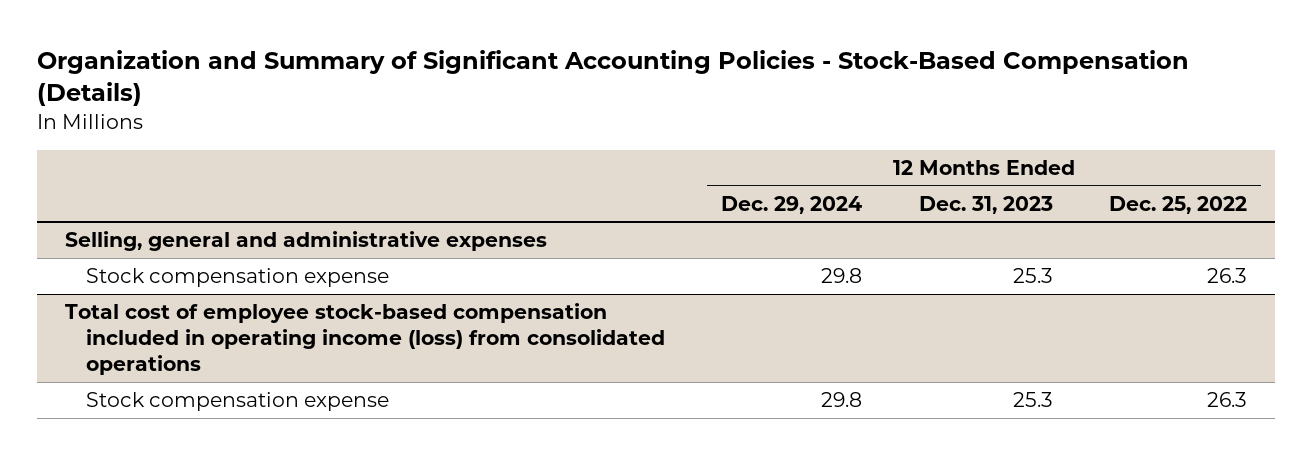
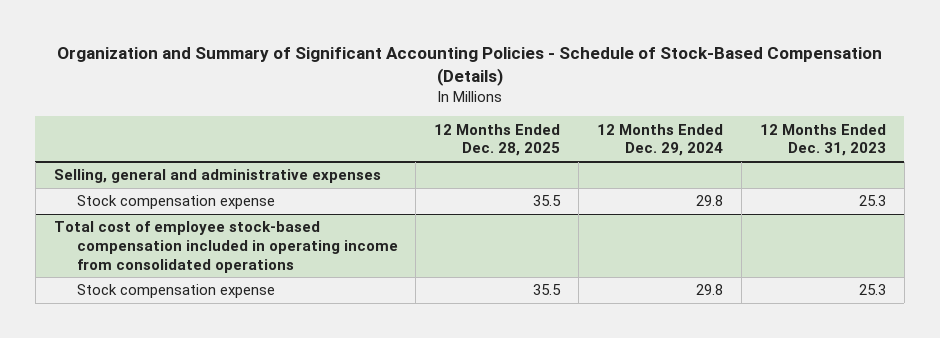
- Organization and Summary of Significant Accounting Policies - Stock-Based Compensation (Details)
+ Organization and Summary of Significant Accounting Policies - Schedule of Stock-Based Compensation (Details)
- | 12 Months Ended Dec. 29, 2024 | 12 Months Ended Dec. 31, 2023 | 12 Months Ended Dec. 25, 2022
+ | 12 Months Ended Dec. 28, 2025 | 12 Months Ended Dec. 29, 2024 | 12 Months Ended Dec. 31, 2023
- Total cost of employee stock-based compensation included in operating income (loss) from consolidated operations
+ Total cost of employee stock-based compensation included in operating income from consolidated operations

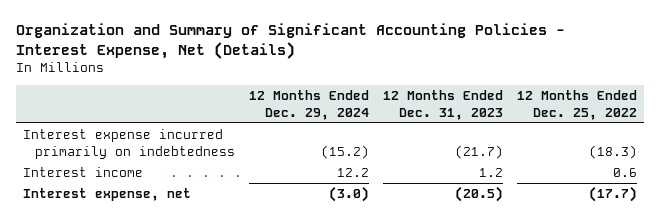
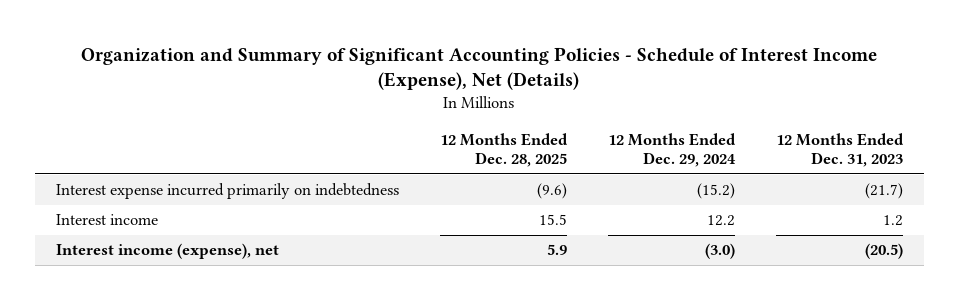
- Organization and Summary of Significant Accounting Policies - Interest Expense, Net (Details)
+ Organization and Summary of Significant Accounting Policies - Schedule of Interest Income (Expense), Net (Details)
- | 12 Months Ended Dec. 29, 2024 | 12 Months Ended Dec. 31, 2023 | 12 Months Ended Dec. 25, 2022
+ | 12 Months Ended Dec. 28, 2025 | 12 Months Ended Dec. 29, 2024 | 12 Months Ended Dec. 31, 2023
- Interest expense, net | (3.0) | (20.5) | (17.7)
+ Interest income (expense), net | 5.9 | (3.0) | (20.5)

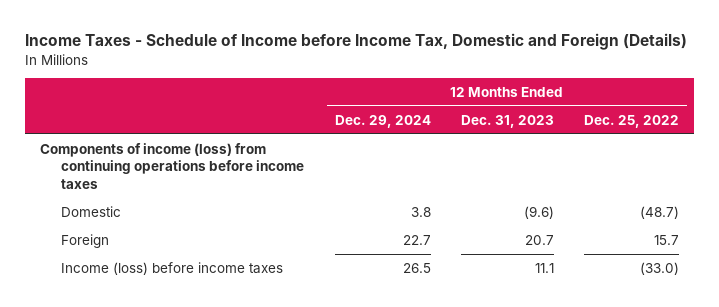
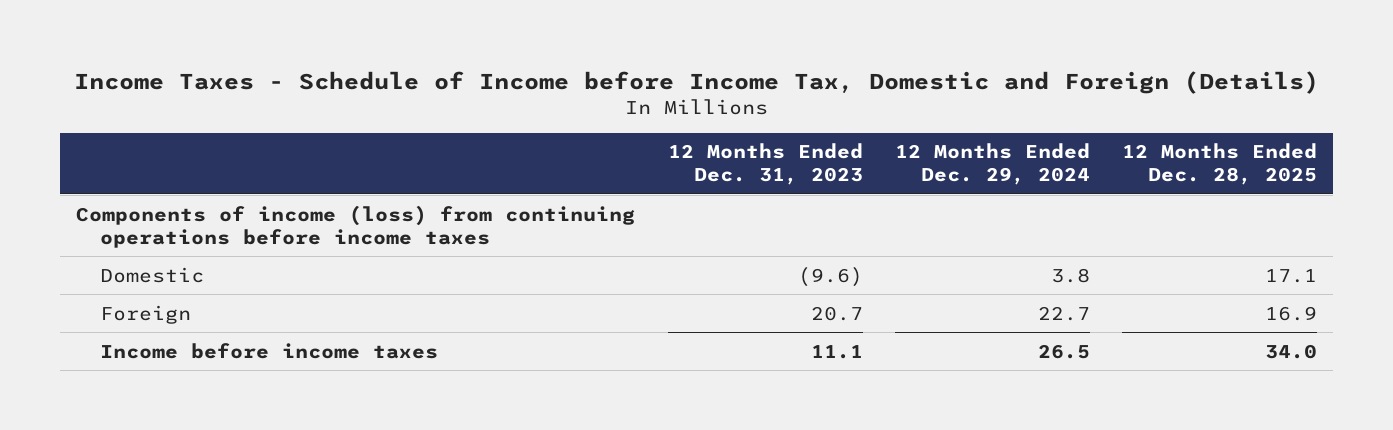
- | 12 Months Ended Dec. 29, 2024 | 12 Months Ended Dec. 31, 2023 | 12 Months Ended Dec. 25, 2022
+ | 12 Months Ended Dec. 31, 2023 | 12 Months Ended Dec. 29, 2024 | 12 Months Ended Dec. 28, 2025
- Income (loss) before income taxes | 26.5 | 11.1 | (33.0)
+ Income before income taxes | 11.1 | 26.5 | 34.0

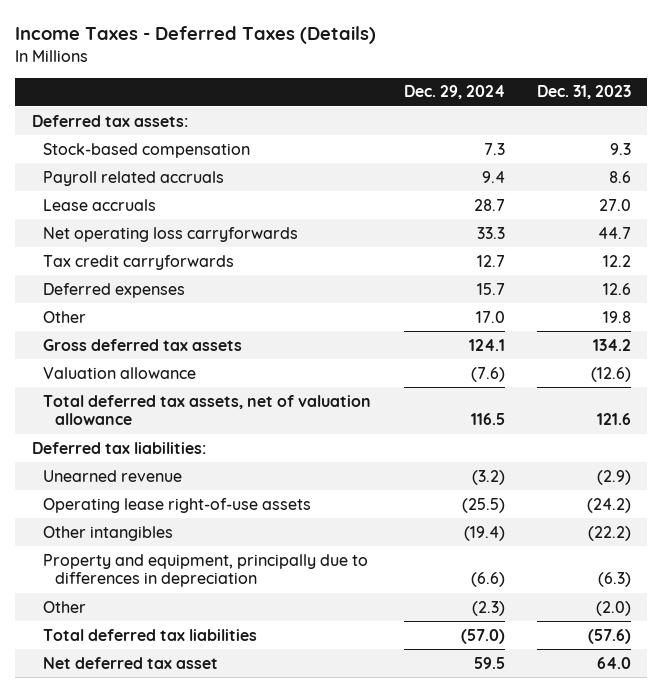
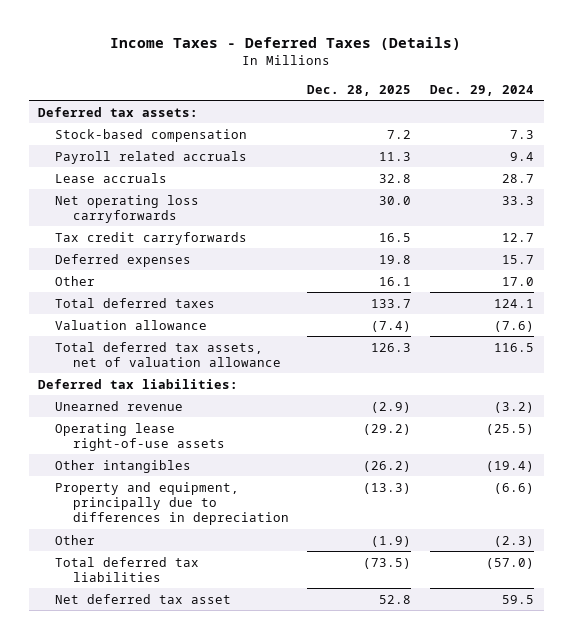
- | Dec. 29, 2024 | Dec. 31, 2023
+ | Dec. 28, 2025 | Dec. 29, 2024
- Gross deferred tax assets | 124.1 | 134.2
+ Total deferred taxes | 133.7 | 124.1

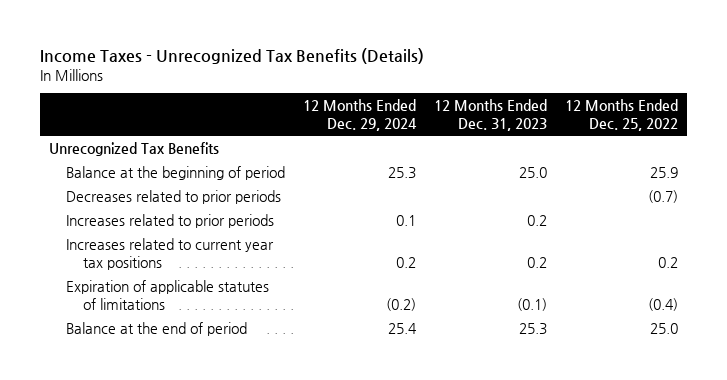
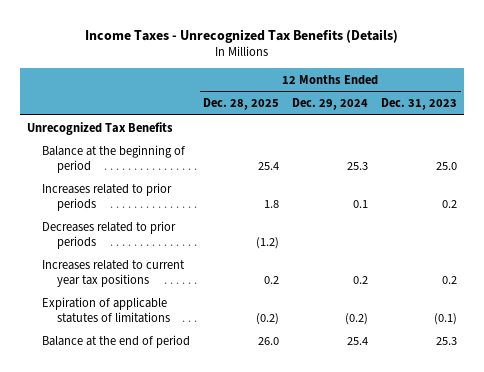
- | 12 Months Ended Dec. 29, 2024 | 12 Months Ended Dec. 31, 2023 | 12 Months Ended Dec. 25, 2022
+ | 12 Months Ended Dec. 28, 2025 | 12 Months Ended Dec. 29, 2024 | 12 Months Ended Dec. 31, 2023
moved down: Decreases related to prior periods | (1.2) | |

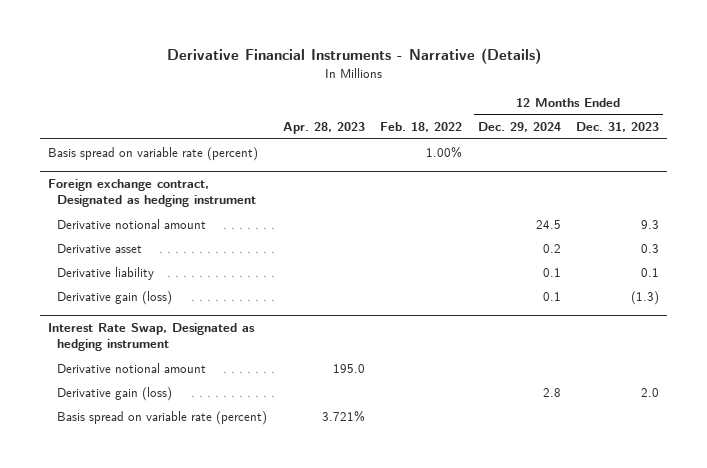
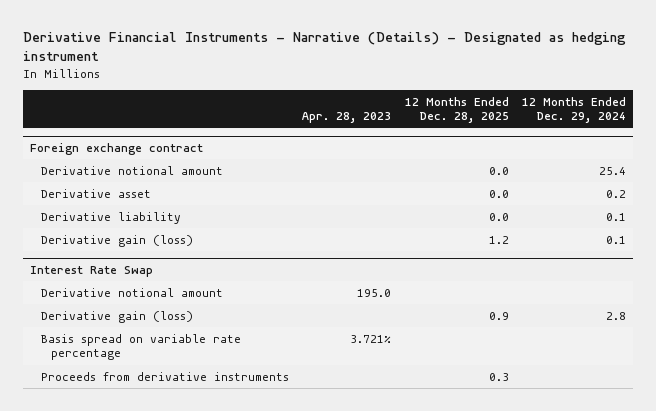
- Derivative Financial Instruments - Narrative (Details)
+ Derivative Financial Instruments - Narrative (Details) - Designated as hedging instrument
- | Apr. 28, 2023 | Feb. 18, 2022 | 12 Months Ended Dec. 29, 2024 | 12 Months Ended Dec. 31, 2023
+ | Apr. 28, 2023 | 12 Months Ended Dec. 28, 2025 | 12 Months Ended Dec. 29, 2024
- Basis spread on variable rate (percent) | | 1.00% | |
- Foreign exchange contract, Designated as hedging instrument
- Derivative notional amount | | | 24.5 | 9.3
+ Foreign exchange contract
+ Derivative notional amount | | 0.0 | 25.4
- Interest Rate Swap, Designated as hedging instrument
+ Interest Rate Swap
- Basis spread on variable rate (percent) | 3.721% | | |
+ Basis spread on variable rate percentage | 3.721% | |
+ Proceeds from derivative instruments | | 0.3 |

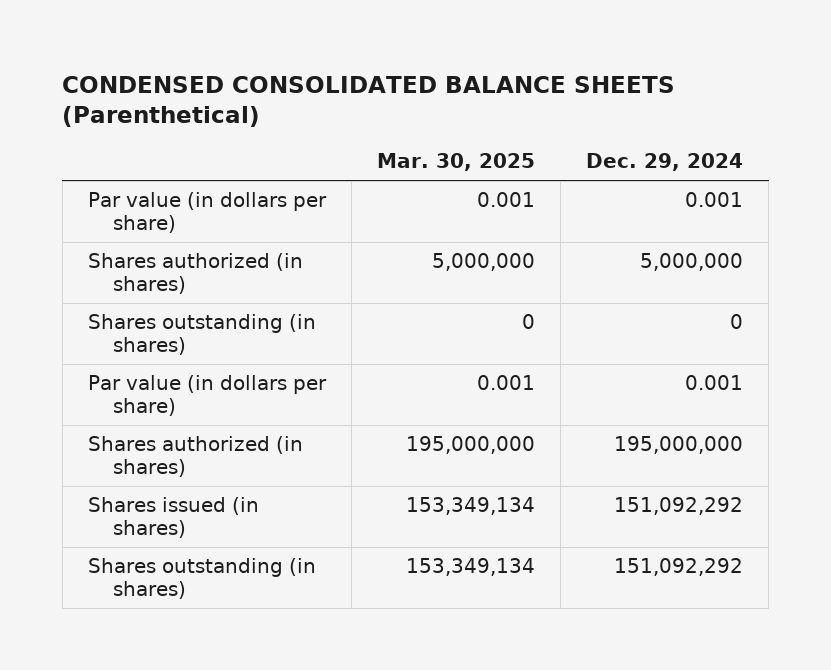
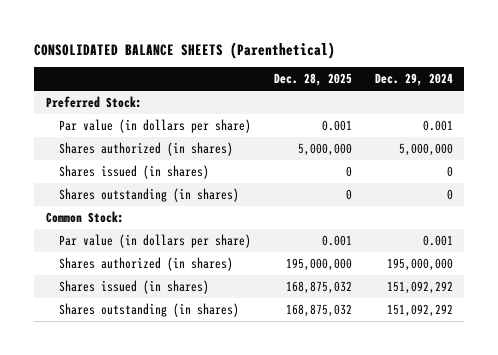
- CONDENSED CONSOLIDATED BALANCE SHEETS (Parenthetical)
+ CONSOLIDATED BALANCE SHEETS (Parenthetical)
- | Mar. 30, 2025 | Dec. 29, 2024
+ | Dec. 28, 2025 | Dec. 29, 2024
+ Preferred Stock:
+ Shares issued (in shares) | 0 | 0
+ Common Stock:

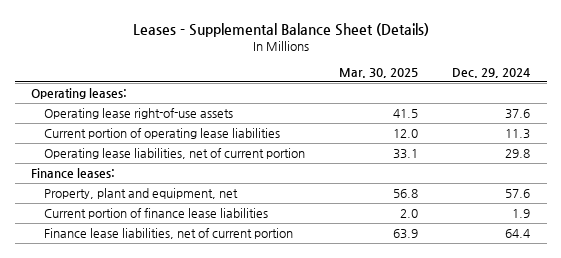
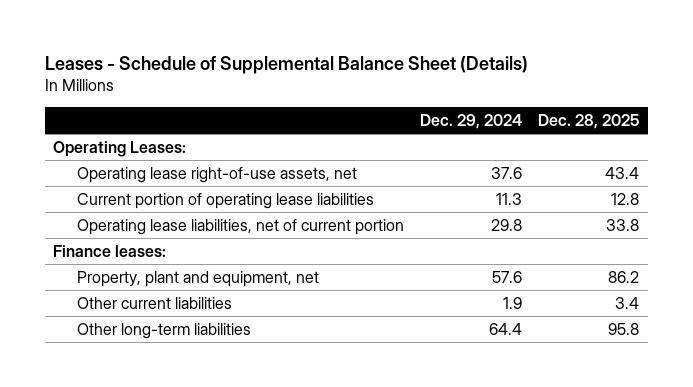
- Leases - Supplemental Balance Sheet (Details)
+ Leases - Schedule of Supplemental Balance Sheet (Details)
- | Mar. 30, 2025 | Dec. 29, 2024
+ | Dec. 29, 2024 | Dec. 28, 2025
- Operating leases:
- Operating lease right-of-use assets | 41.5 | 37.6
+ Operating Leases:
+ Operating lease right-of-use assets, net | 37.6 | 43.4
- Current portion of finance lease liabilities | 2.0 | 1.9
- Finance lease liabilities, net of current portion | 63.9 | 64.4
+ Other current liabilities | 1.9 | 3.4
+ Other long-term liabilities | 64.4 | 95.8

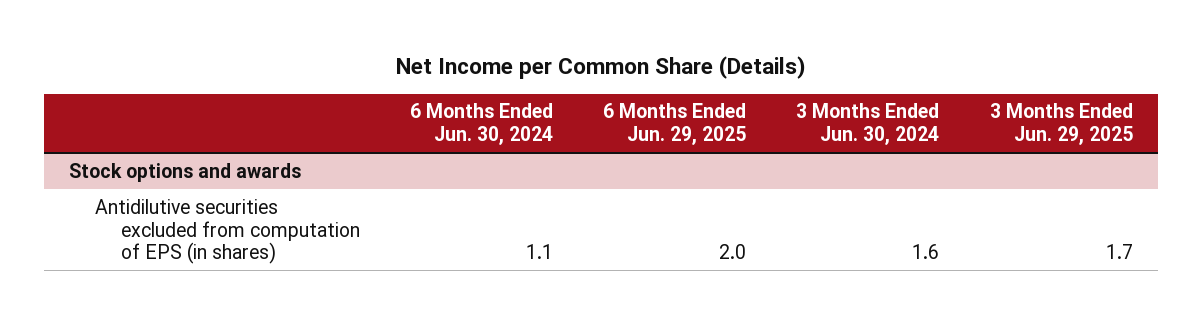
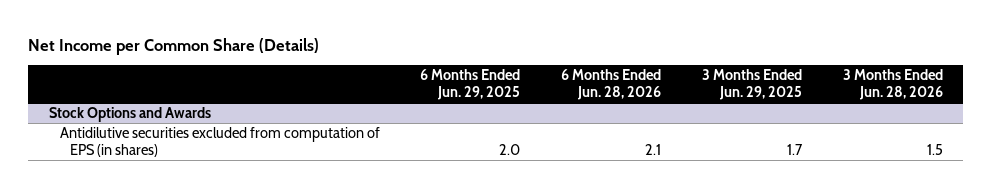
- | 6 Months Ended Jun. 30, 2024 | 6 Months Ended Jun. 29, 2025 | 3 Months Ended Jun. 30, 2024 | 3 Months Ended Jun. 29, 2025
+ | 6 Months Ended Jun. 29, 2025 | 6 Months Ended Jun. 28, 2026 | 3 Months Ended Jun. 29, 2025 | 3 Months Ended Jun. 28, 2026
- Stock options and awards
+ Stock Options and Awards

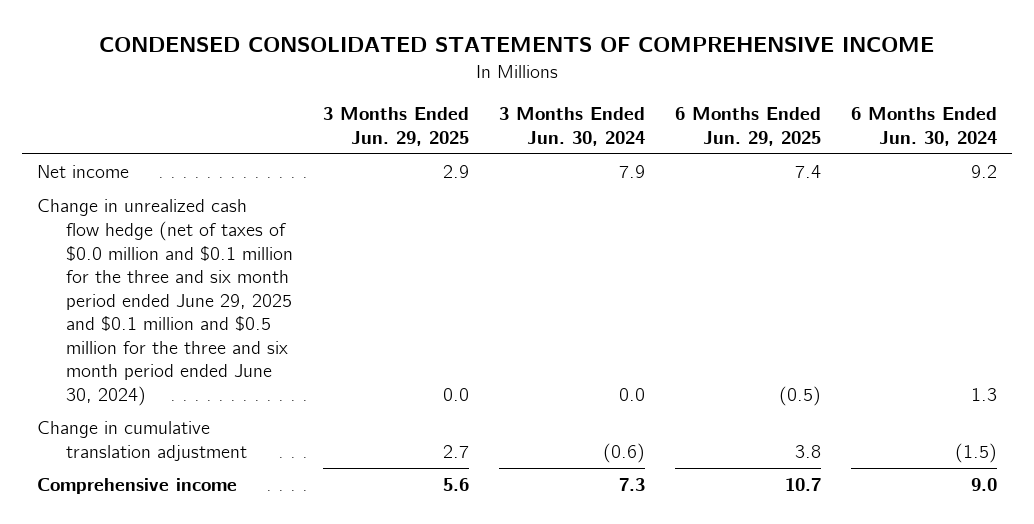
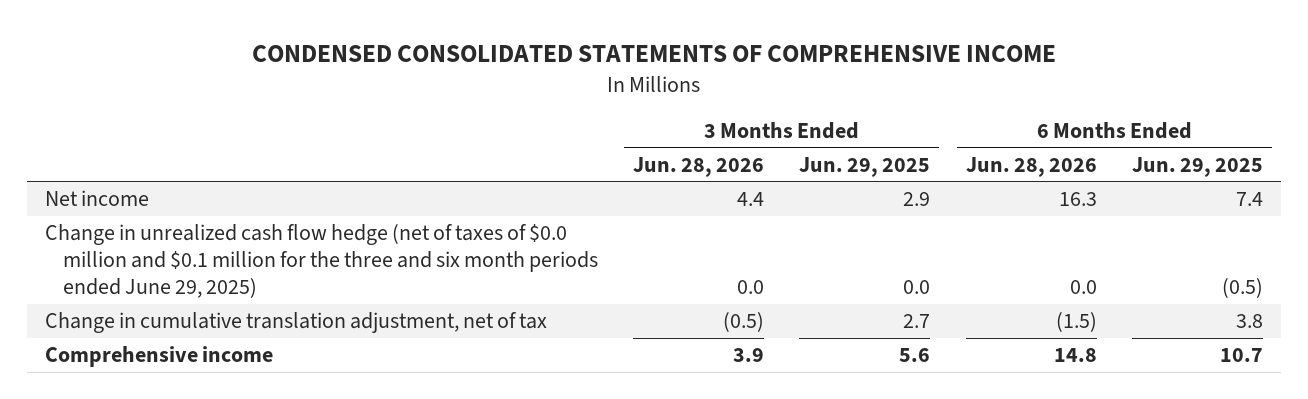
- | 3 Months Ended Jun. 29, 2025 | 3 Months Ended Jun. 30, 2024 | 6 Months Ended Jun. 29, 2025 | 6 Months Ended Jun. 30, 2024
+ | 3 Months Ended Jun. 28, 2026 | 3 Months Ended Jun. 29, 2025 | 6 Months Ended Jun. 28, 2026 | 6 Months Ended Jun. 29, 2025
- Change in unrealized cash flow hedge (net of taxes of $0.0 million and $0.1 million for the three and six month period ended June 29, 2025 and $0.1 million and $0.5 million for the three and six month period ended June 30, 2024) | 0.0 | 0.0 | (0.5) | 1.3
- Change in cumulative translation adjustment | 2.7 | (0.6) | 3.8 | (1.5)
+ Change in unrealized cash flow hedge (net of taxes of $0.0 million and $0.1 million for the three and six month periods ended June 29, 2025) | 0.0 | 0.0 | 0.0 | (0.5)
+ Change in cumulative translation adjustment, net of tax | (0.5) | 2.7 | (1.5) | 3.8

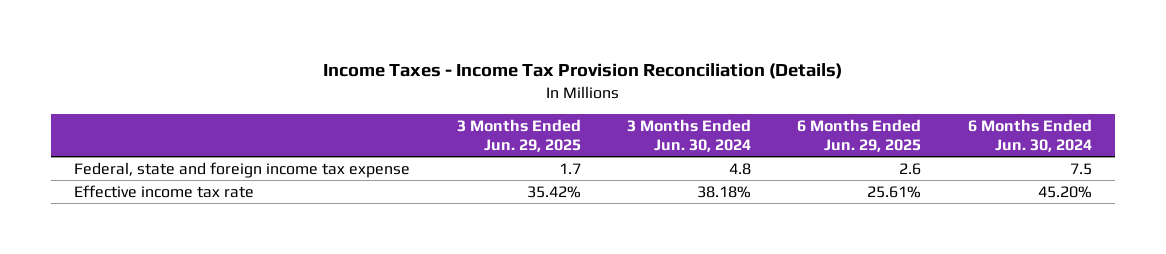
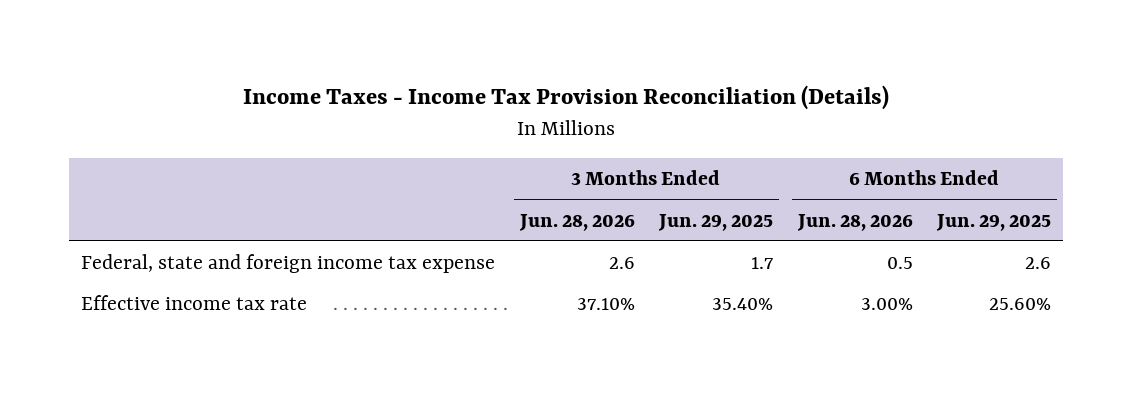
- | 3 Months Ended Jun. 29, 2025 | 3 Months Ended Jun. 30, 2024 | 6 Months Ended Jun. 29, 2025 | 6 Months Ended Jun. 30, 2024
+ | 3 Months Ended Jun. 28, 2026 | 3 Months Ended Jun. 29, 2025 | 6 Months Ended Jun. 28, 2026 | 6 Months Ended Jun. 29, 2025
- Effective income tax rate | 35.42% | 38.18% | 25.61% | 45.20%
+ Effective income tax rate | 37.10% | 35.40% | 3.00% | 25.60%

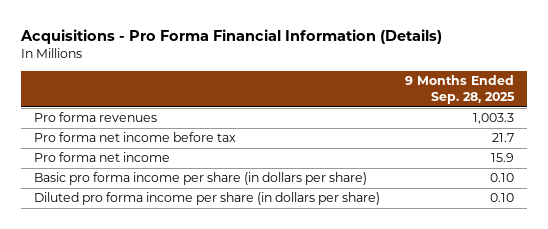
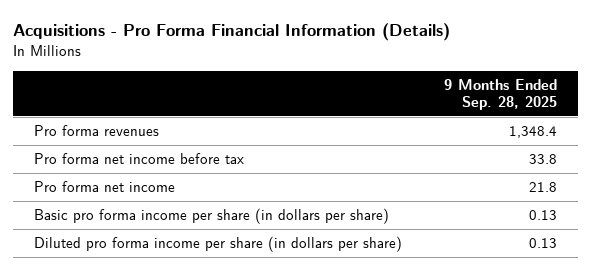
- Pro forma revenues | 1,003.3
- Pro forma net income before tax | 21.7
- Pro forma net income | 15.9
- Basic pro forma income per share (in dollars per share) | 0.10
- Diluted pro forma income per share (in dollars per share) | 0.10
+ Pro forma revenues | 1,348.4
+ Pro forma net income before tax | 33.8
+ Pro forma net income | 21.8
+ Basic pro forma income per share (in dollars per share) | 0.13
+ Diluted pro forma income per share (in dollars per share) | 0.13

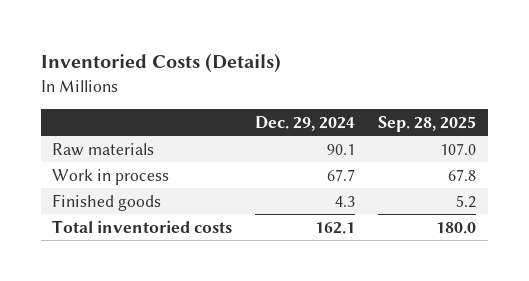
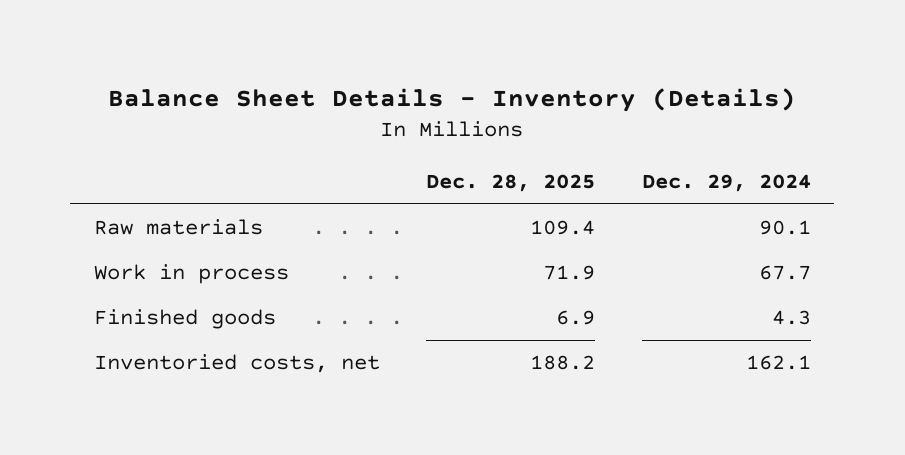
- Inventoried Costs (Details)
+ Balance Sheet Details - Inventory (Details)
- | Dec. 29, 2024 | Sep. 28, 2025
+ | Dec. 28, 2025 | Dec. 29, 2024
- Total inventoried costs | 162.1 | 180.0
+ Inventoried costs, net | 188.2 | 162.1

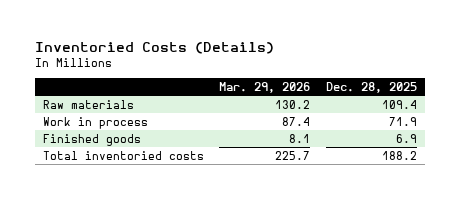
- Balance Sheet Details - Inventory (Details)
+ Inventoried Costs (Details)
- | Dec. 28, 2025 | Dec. 29, 2024
+ | Mar. 29, 2026 | Dec. 28, 2025
- Inventoried costs, net | 188.2 | 162.1
+ Total inventoried costs | 225.7 | 188.2

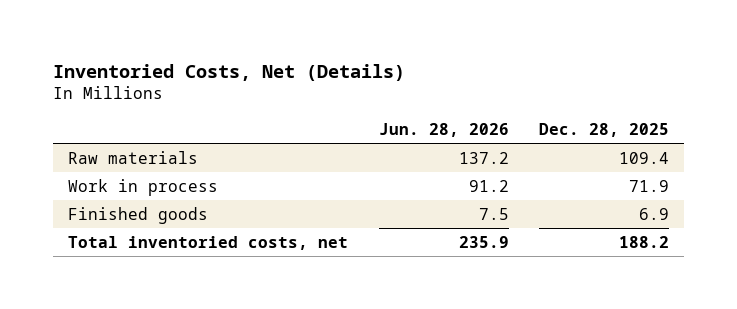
- Inventoried Costs (Details)
+ Inventoried Costs, Net (Details)
- | Mar. 29, 2026 | Dec. 28, 2025
+ | Jun. 28, 2026 | Dec. 28, 2025
- Total inventoried costs | 225.7 | 188.2
+ Total inventoried costs, net | 235.9 | 188.2

